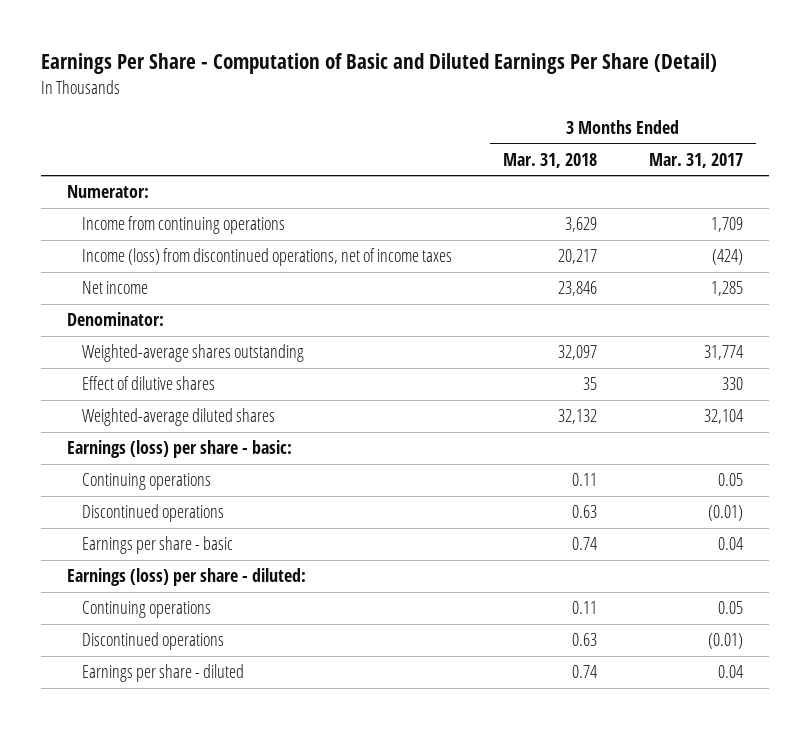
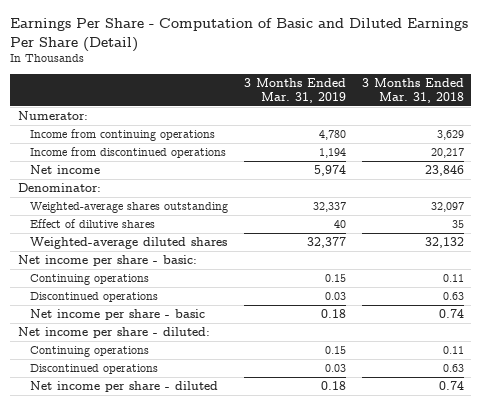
- | 3 Months Ended Mar. 31, 2018 | 3 Months Ended Mar. 31, 2017
+ | 3 Months Ended Mar. 31, 2019 | 3 Months Ended Mar. 31, 2018
- Income (loss) from discontinued operations, net of income taxes | 20,217 | (424)
+ Income from discontinued operations | 1,194 | 20,217
- Earnings (loss) per share - basic:
+ Net income per share - basic:
- Earnings per share - basic | 0.74 | 0.04
- Earnings (loss) per share - diluted:
+ Net income per share - basic | 0.18 | 0.74
+ Net income per share - diluted:
- Earnings per share - diluted | 0.74 | 0.04
+ Net income per share - diluted | 0.18 | 0.74

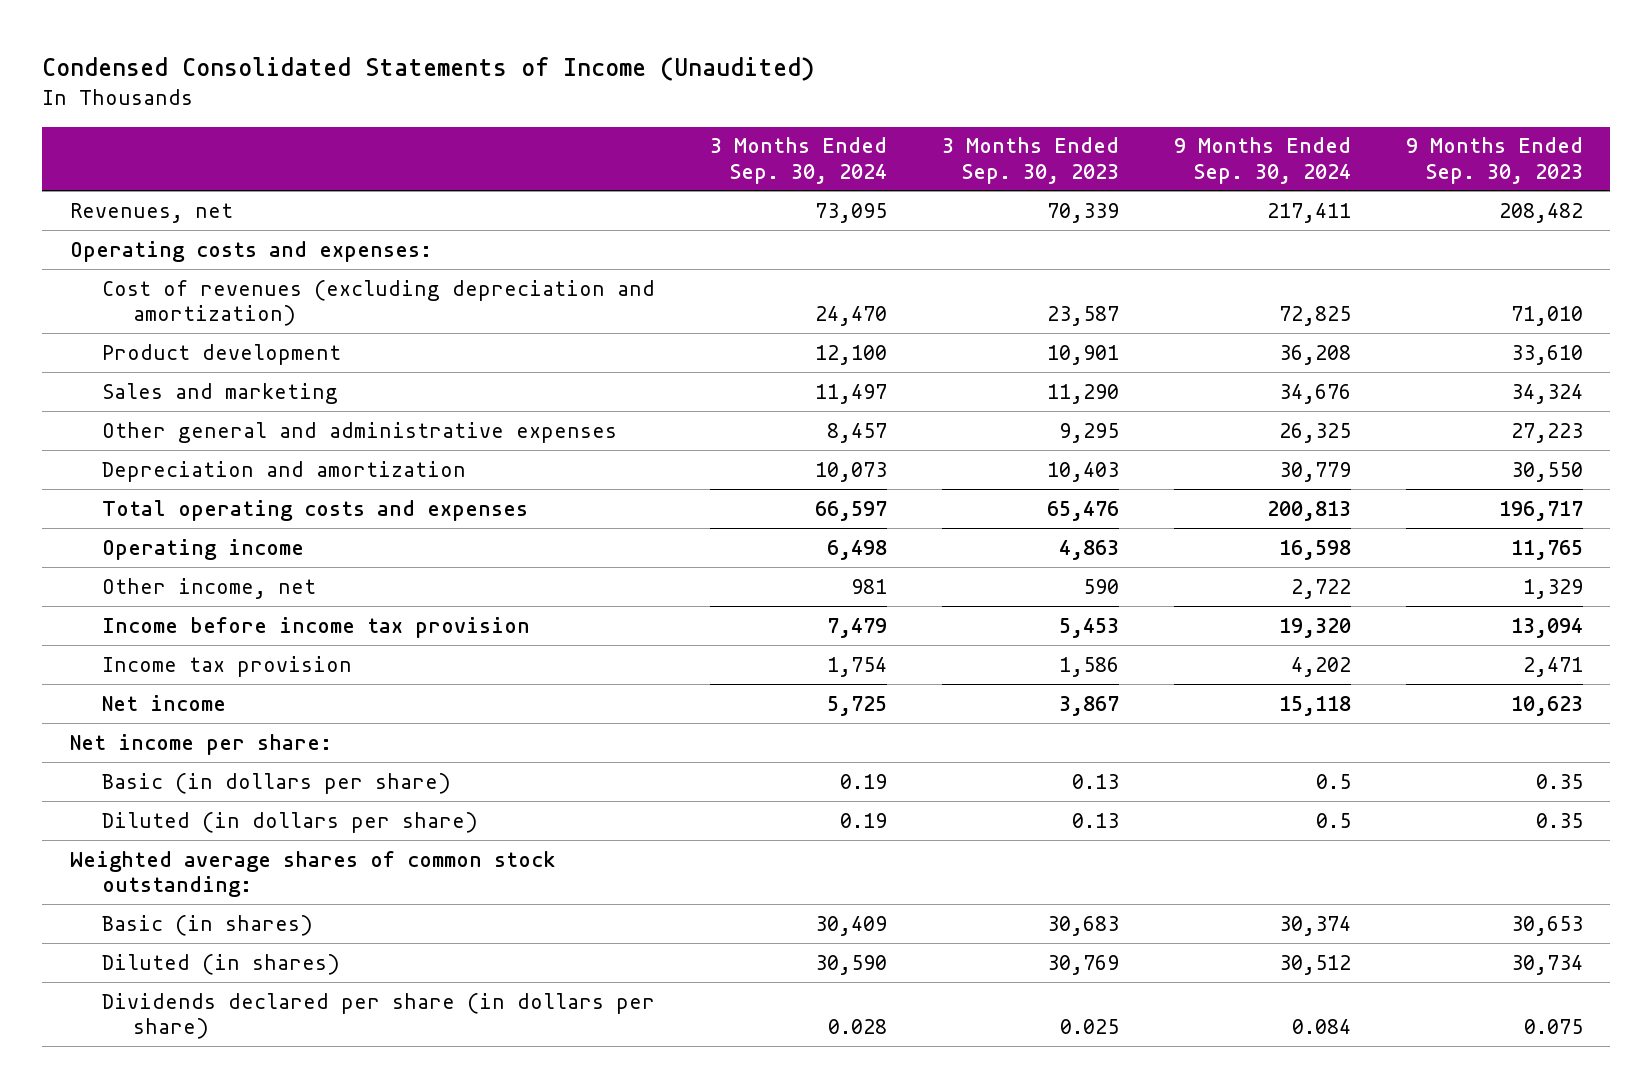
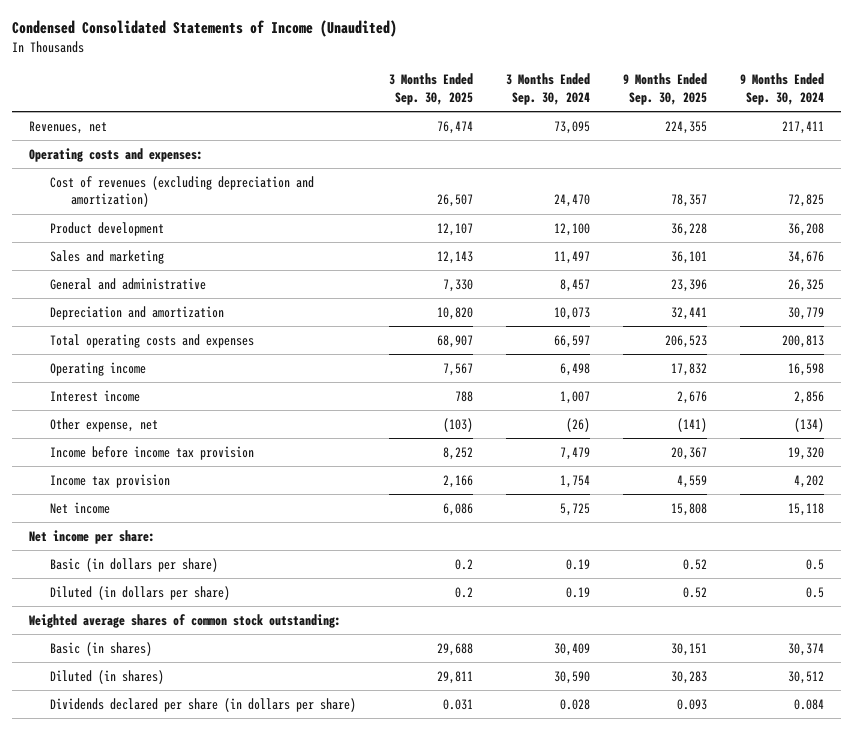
- | 3 Months Ended Sep. 30, 2024 | 3 Months Ended Sep. 30, 2023 | 9 Months Ended Sep. 30, 2024 | 9 Months Ended Sep. 30, 2023
+ | 3 Months Ended Sep. 30, 2025 | 3 Months Ended Sep. 30, 2024 | 9 Months Ended Sep. 30, 2025 | 9 Months Ended Sep. 30, 2024
- Other general and administrative expenses | 8,457 | 9,295 | 26,325 | 27,223
+ General and administrative | 7,330 | 8,457 | 23,396 | 26,325
- Other income, net | 981 | 590 | 2,722 | 1,329
+ Interest income | 788 | 1,007 | 2,676 | 2,856
+ Other expense, net | (103) | (26) | (141) | (134)

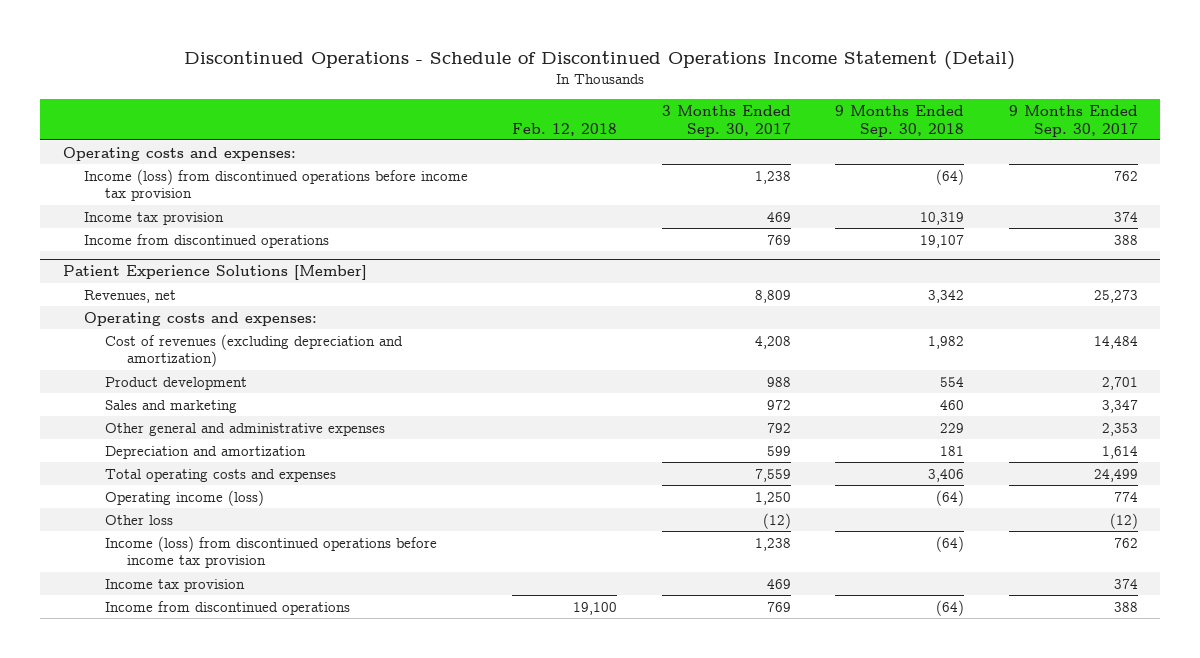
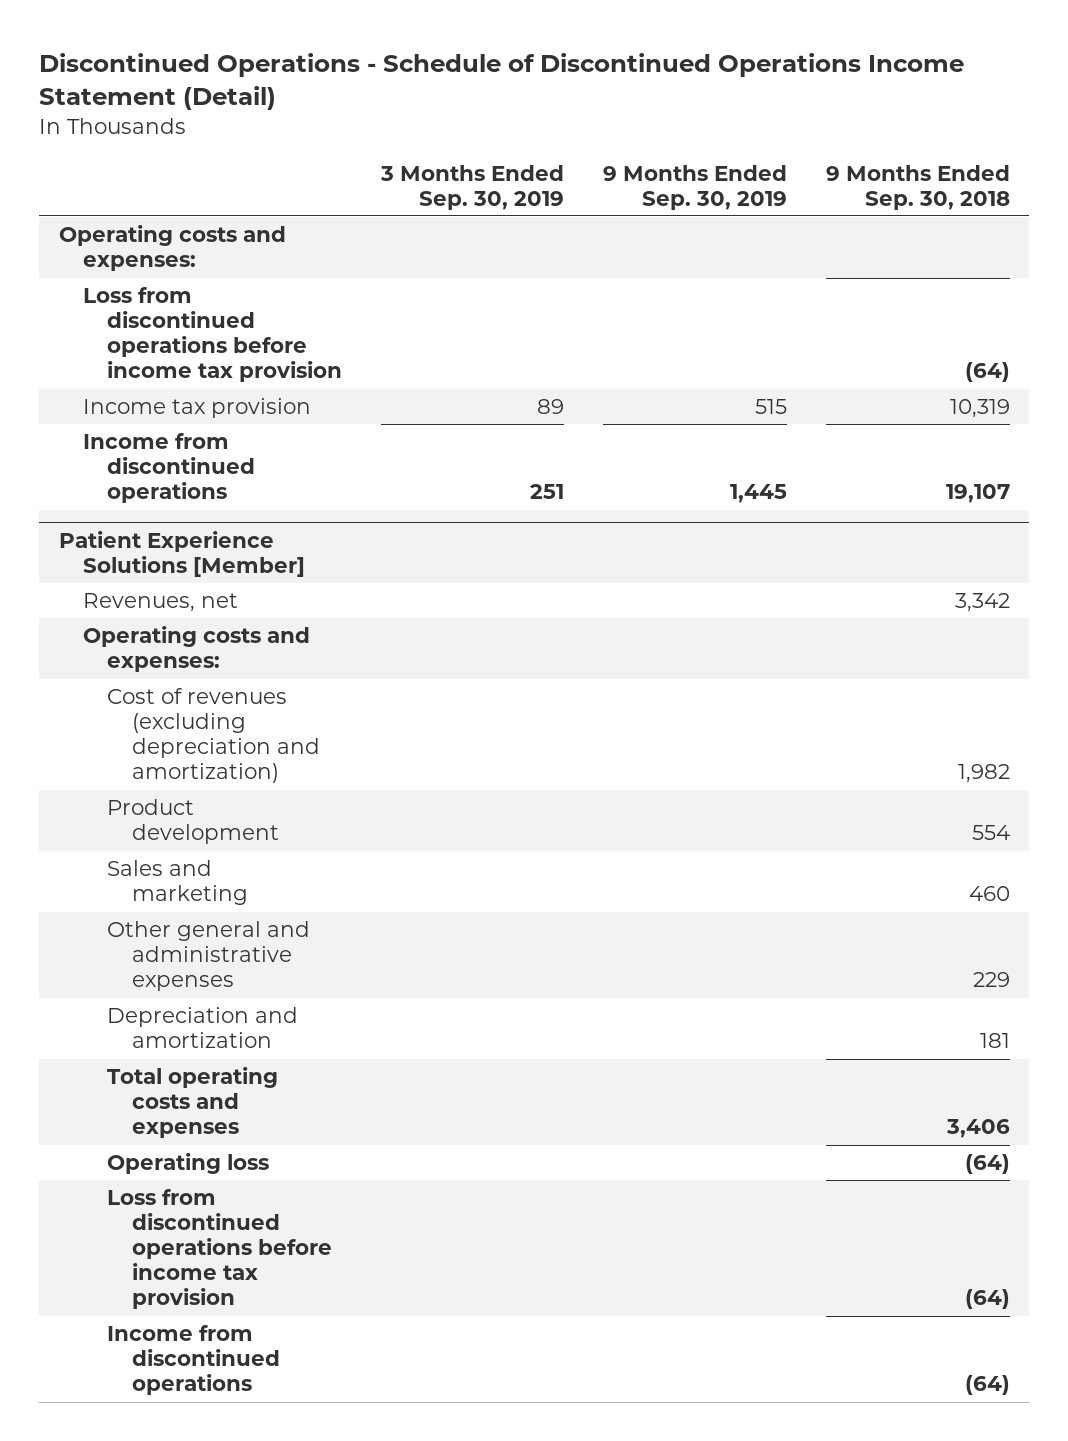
- | Feb. 12, 2018 | 3 Months Ended Sep. 30, 2017 | 9 Months Ended Sep. 30, 2018 | 9 Months Ended Sep. 30, 2017
+ | 3 Months Ended Sep. 30, 2019 | 9 Months Ended Sep. 30, 2019 | 9 Months Ended Sep. 30, 2018
- Income (loss) from discontinued operations before income tax provision | | 1,238 | (64) | 762
+ Loss from discontinued operations before income tax provision | | | (64)
@ Patient Experience Solutions [Member]
- Operating income (loss) | | 1,250 | (64) | 774
- Other loss | | (12) | | (12)
- Income (loss) from discontinued operations before income tax provision | | 1,238 | (64) | 762
- Income tax provision | | 469 | | 374
+ Operating loss | | | (64)
+ Loss from discontinued operations before income tax provision | | | (64)

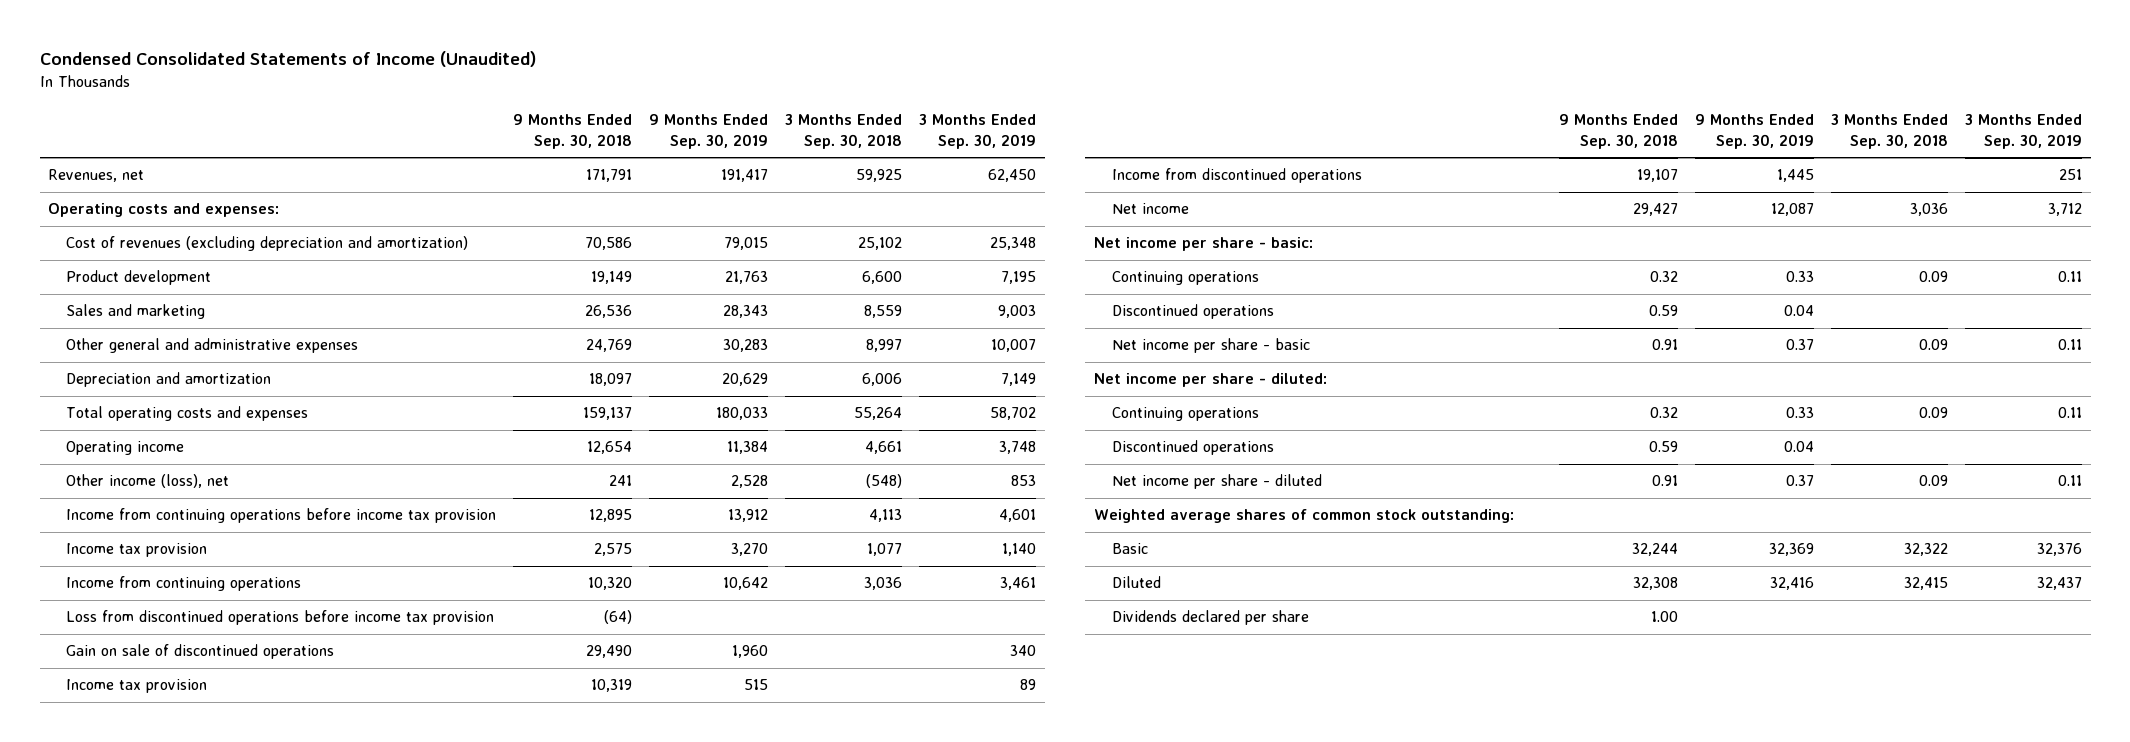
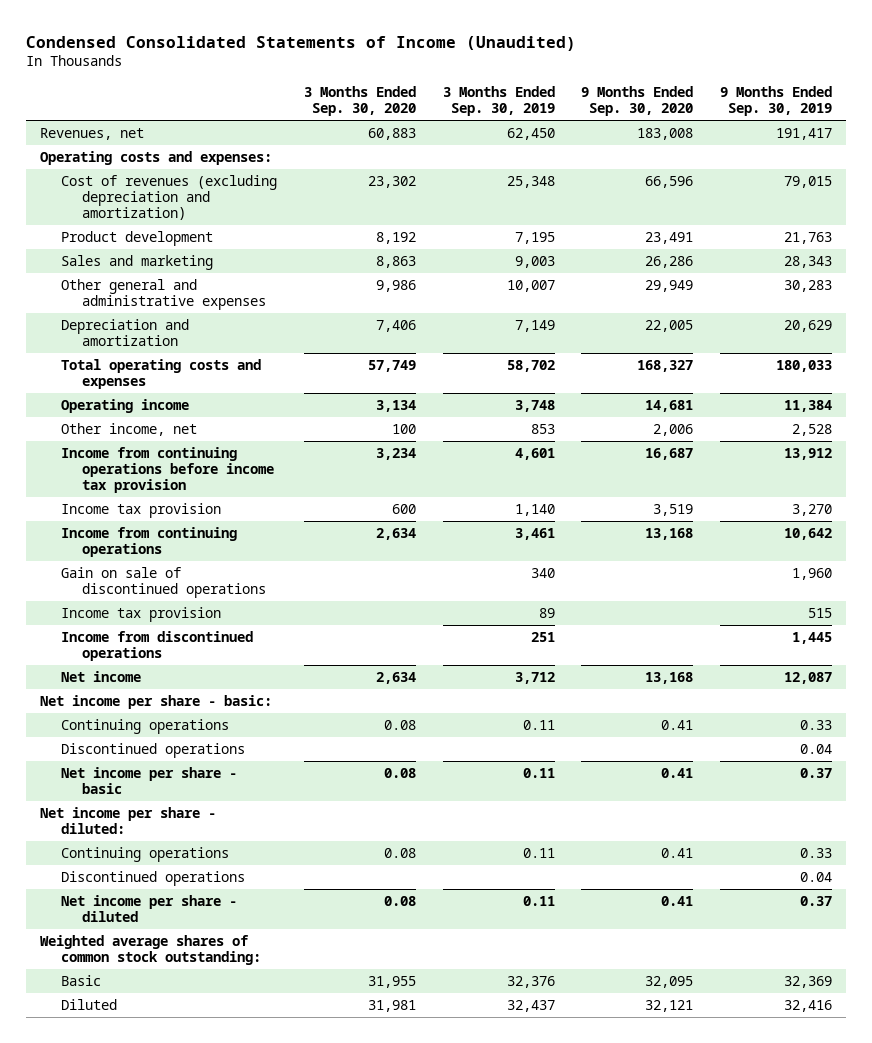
- | 9 Months Ended Sep. 30, 2018 | 9 Months Ended Sep. 30, 2019 | 3 Months Ended Sep. 30, 2018 | 3 Months Ended Sep. 30, 2019
+ | 3 Months Ended Sep. 30, 2020 | 3 Months Ended Sep. 30, 2019 | 9 Months Ended Sep. 30, 2020 | 9 Months Ended Sep. 30, 2019
- Other income (loss), net | 241 | 2,528 | (548) | 853
+ Other income, net | 100 | 853 | 2,006 | 2,528
- Loss from discontinued operations before income tax provision | (64) | | |
- Dividends declared per share | 1.00 | | |

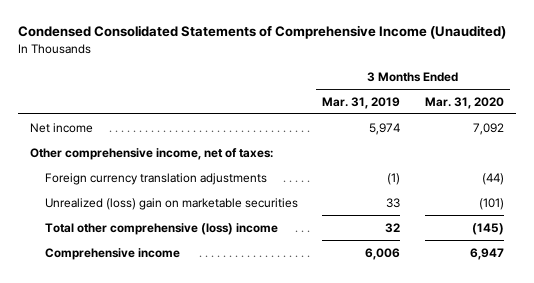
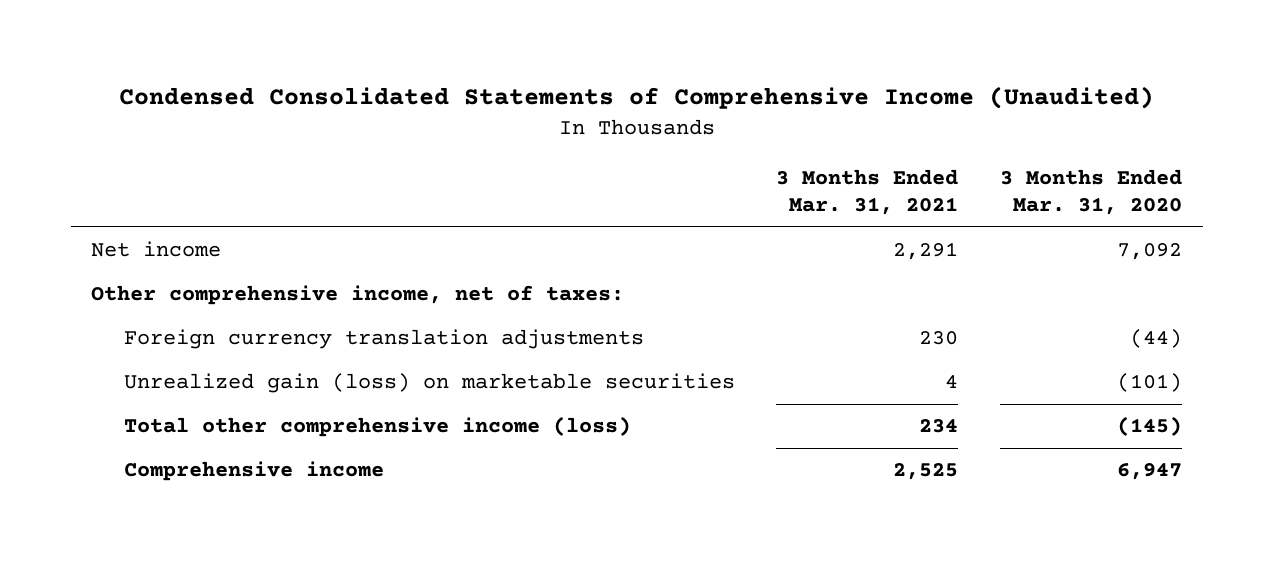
- | 3 Months Ended Mar. 31, 2019 | 3 Months Ended Mar. 31, 2020
+ | 3 Months Ended Mar. 31, 2021 | 3 Months Ended Mar. 31, 2020
- Unrealized (loss) gain on marketable securities | 33 | (101)
- Total other comprehensive (loss) income | 32 | (145)
+ Unrealized gain (loss) on marketable securities | 4 | (101)
+ Total other comprehensive income (loss) | 234 | (145)

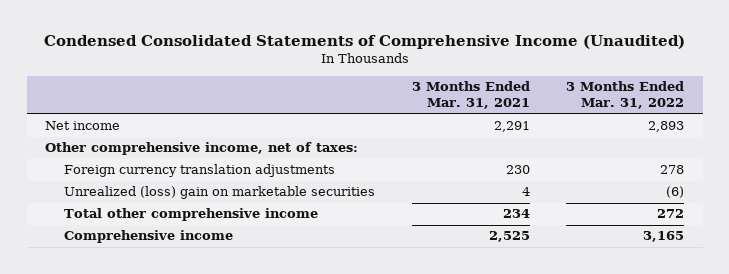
- | 3 Months Ended Mar. 31, 2021 | 3 Months Ended Mar. 31, 2020
+ | 3 Months Ended Mar. 31, 2021 | 3 Months Ended Mar. 31, 2022
- Unrealized gain (loss) on marketable securities | 4 | (101)
- Total other comprehensive income (loss) | 234 | (145)
+ Unrealized (loss) gain on marketable securities | 4 | (6)
+ Total other comprehensive income | 234 | 272

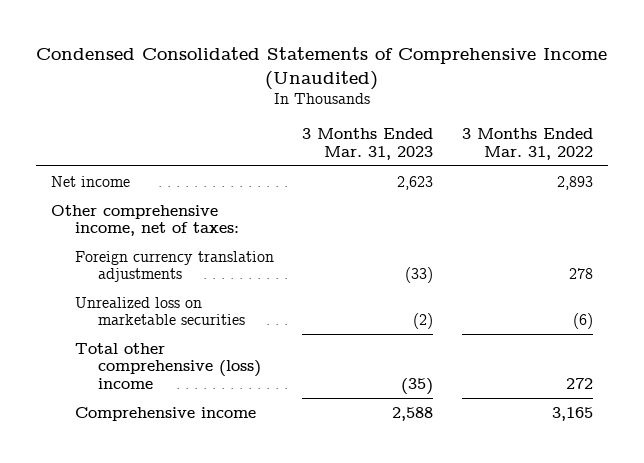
- | 3 Months Ended Mar. 31, 2021 | 3 Months Ended Mar. 31, 2022
+ | 3 Months Ended Mar. 31, 2023 | 3 Months Ended Mar. 31, 2022
- Unrealized (loss) gain on marketable securities | 4 | (6)
- Total other comprehensive income | 234 | 272
+ Unrealized loss on marketable securities | (2) | (6)
+ Total other comprehensive (loss) income | (35) | 272

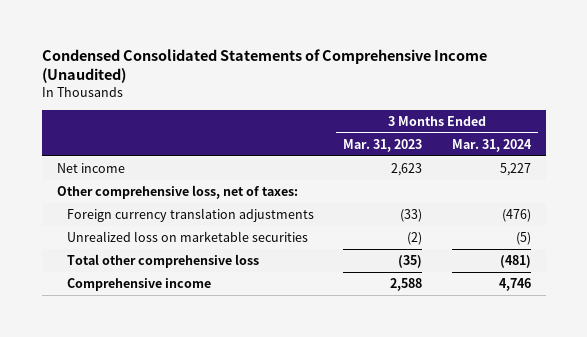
- | 3 Months Ended Mar. 31, 2023 | 3 Months Ended Mar. 31, 2022
+ | 3 Months Ended Mar. 31, 2023 | 3 Months Ended Mar. 31, 2024
- Other comprehensive income, net of taxes:
+ Other comprehensive loss, net of taxes:
- Total other comprehensive (loss) income | (35) | 272
+ Total other comprehensive loss | (35) | (481)

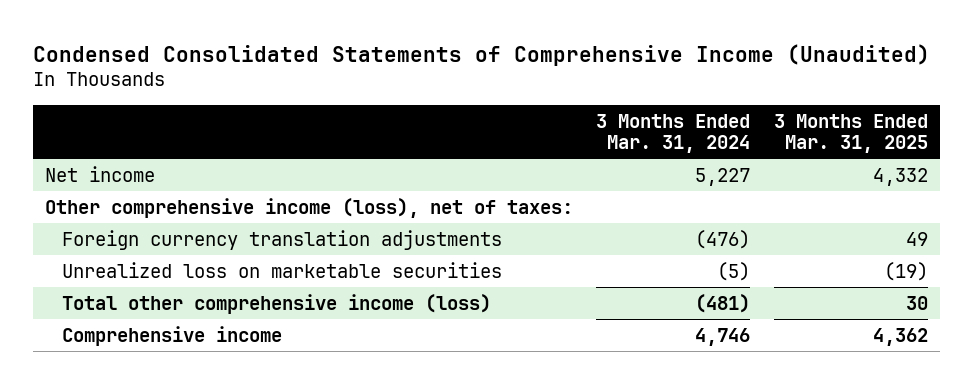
- | 3 Months Ended Mar. 31, 2023 | 3 Months Ended Mar. 31, 2024
+ | 3 Months Ended Mar. 31, 2024 | 3 Months Ended Mar. 31, 2025
- Other comprehensive loss, net of taxes:
+ Other comprehensive income (loss), net of taxes:
- Total other comprehensive loss | (35) | (481)
+ Total other comprehensive income (loss) | (481) | 30

